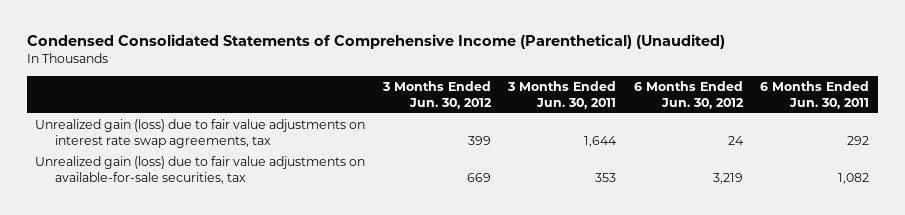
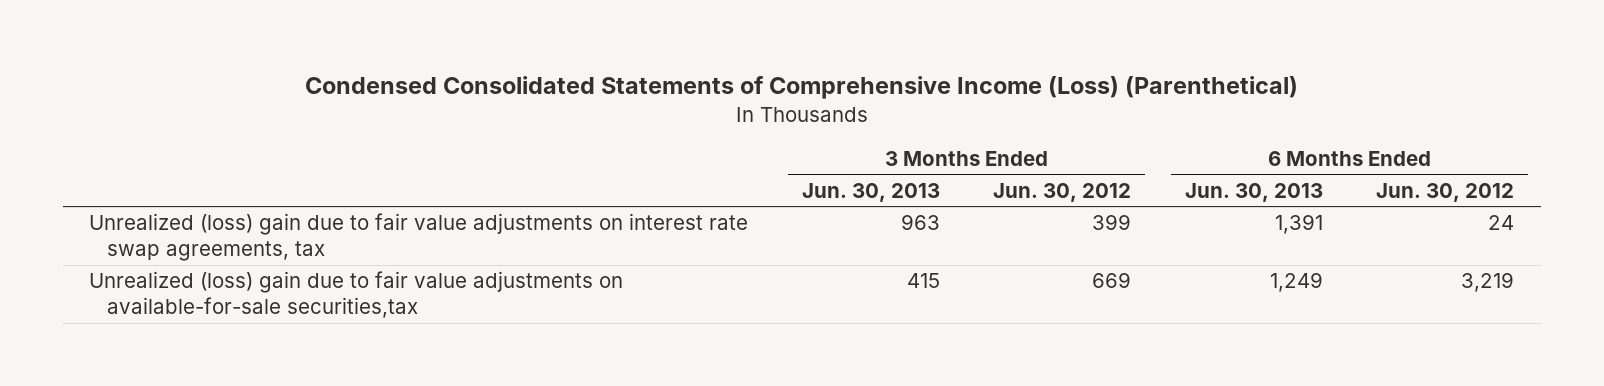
- Condensed Consolidated Statements of Comprehensive Income (Parenthetical) (Unaudited)
+ Condensed Consolidated Statements of Comprehensive Income (Loss) (Parenthetical)
- | 3 Months Ended Jun. 30, 2012 | 3 Months Ended Jun. 30, 2011 | 6 Months Ended Jun. 30, 2012 | 6 Months Ended Jun. 30, 2011
+ | 3 Months Ended Jun. 30, 2013 | 3 Months Ended Jun. 30, 2012 | 6 Months Ended Jun. 30, 2013 | 6 Months Ended Jun. 30, 2012
- Unrealized gain (loss) due to fair value adjustments on interest rate swap agreements, tax | 399 | 1,644 | 24 | 292
- Unrealized gain (loss) due to fair value adjustments on available-for-sale securities, tax | 669 | 353 | 3,219 | 1,082
+ Unrealized (loss) gain due to fair value adjustments on interest rate swap agreements, tax | 963 | 399 | 1,391 | 24
+ Unrealized (loss) gain due to fair value adjustments on available-for-sale securities,tax | 415 | 669 | 1,249 | 3,219

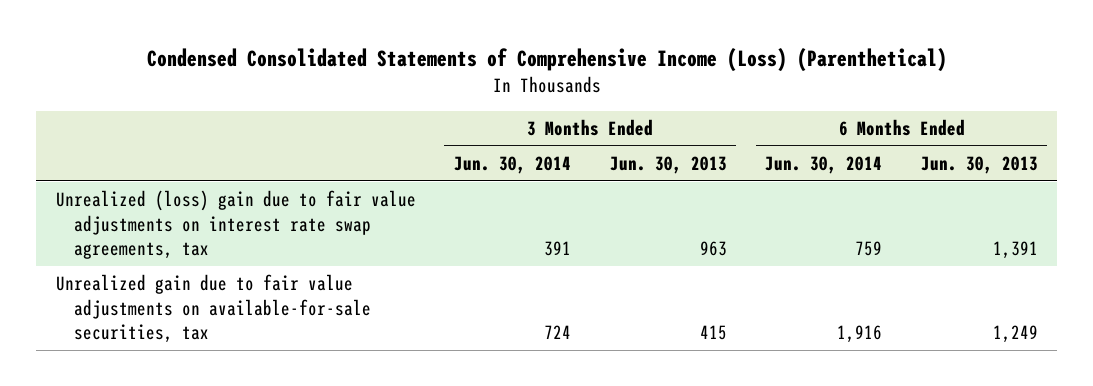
- | 3 Months Ended Jun. 30, 2013 | 3 Months Ended Jun. 30, 2012 | 6 Months Ended Jun. 30, 2013 | 6 Months Ended Jun. 30, 2012
+ | 3 Months Ended Jun. 30, 2014 | 3 Months Ended Jun. 30, 2013 | 6 Months Ended Jun. 30, 2014 | 6 Months Ended Jun. 30, 2013
- Unrealized (loss) gain due to fair value adjustments on available-for-sale securities,tax | 415 | 669 | 1,249 | 3,219
+ Unrealized gain due to fair value adjustments on available-for-sale securities, tax | 724 | 415 | 1,916 | 1,249

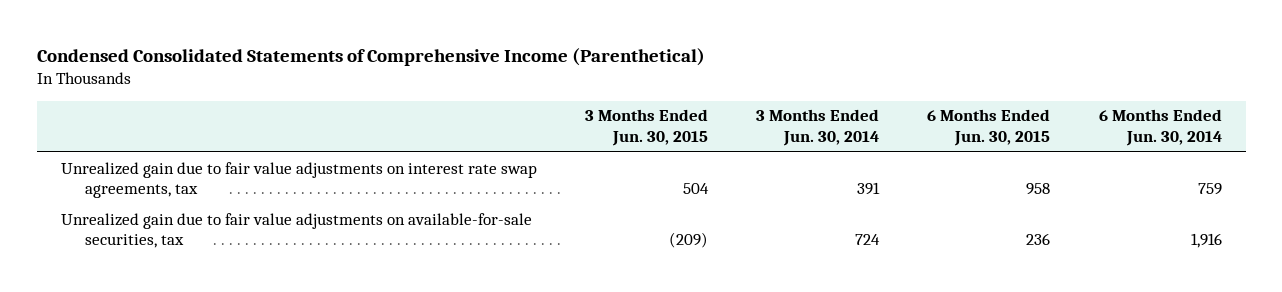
- Condensed Consolidated Statements of Comprehensive Income (Loss) (Parenthetical)
+ Condensed Consolidated Statements of Comprehensive Income (Parenthetical)
- | 3 Months Ended Jun. 30, 2014 | 3 Months Ended Jun. 30, 2013 | 6 Months Ended Jun. 30, 2014 | 6 Months Ended Jun. 30, 2013
+ | 3 Months Ended Jun. 30, 2015 | 3 Months Ended Jun. 30, 2014 | 6 Months Ended Jun. 30, 2015 | 6 Months Ended Jun. 30, 2014
- Unrealized (loss) gain due to fair value adjustments on interest rate swap agreements, tax | 391 | 963 | 759 | 1,391
+ Unrealized gain due to fair value adjustments on interest rate swap agreements, tax | 504 | 391 | 958 | 759

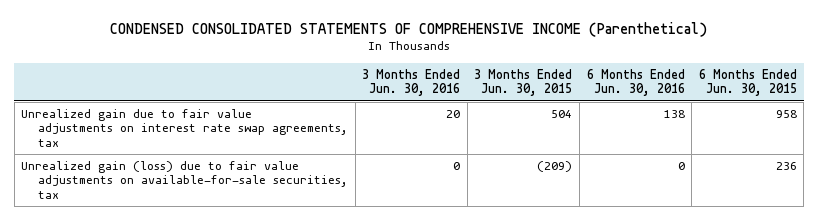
- Condensed Consolidated Statements of Comprehensive Income (Parenthetical)
+ CONDENSED CONSOLIDATED STATEMENTS OF COMPREHENSIVE INCOME (Parenthetical)
- | 3 Months Ended Jun. 30, 2015 | 3 Months Ended Jun. 30, 2014 | 6 Months Ended Jun. 30, 2015 | 6 Months Ended Jun. 30, 2014
+ | 3 Months Ended Jun. 30, 2016 | 3 Months Ended Jun. 30, 2015 | 6 Months Ended Jun. 30, 2016 | 6 Months Ended Jun. 30, 2015
- Unrealized gain due to fair value adjustments on available-for-sale securities, tax | (209) | 724 | 236 | 1,916
+ Unrealized gain (loss) due to fair value adjustments on available-for-sale securities, tax | 0 | (209) | 0 | 236

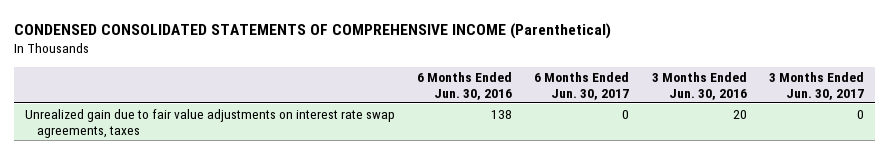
- | 3 Months Ended Jun. 30, 2016 | 3 Months Ended Jun. 30, 2015 | 6 Months Ended Jun. 30, 2016 | 6 Months Ended Jun. 30, 2015
+ | 6 Months Ended Jun. 30, 2016 | 6 Months Ended Jun. 30, 2017 | 3 Months Ended Jun. 30, 2016 | 3 Months Ended Jun. 30, 2017
- Unrealized gain due to fair value adjustments on interest rate swap agreements, tax | 20 | 504 | 138 | 958
- Unrealized gain (loss) due to fair value adjustments on available-for-sale securities, tax | 0 | (209) | 0 | 236
+ Unrealized gain due to fair value adjustments on interest rate swap agreements, taxes | 138 | 0 | 20 | 0

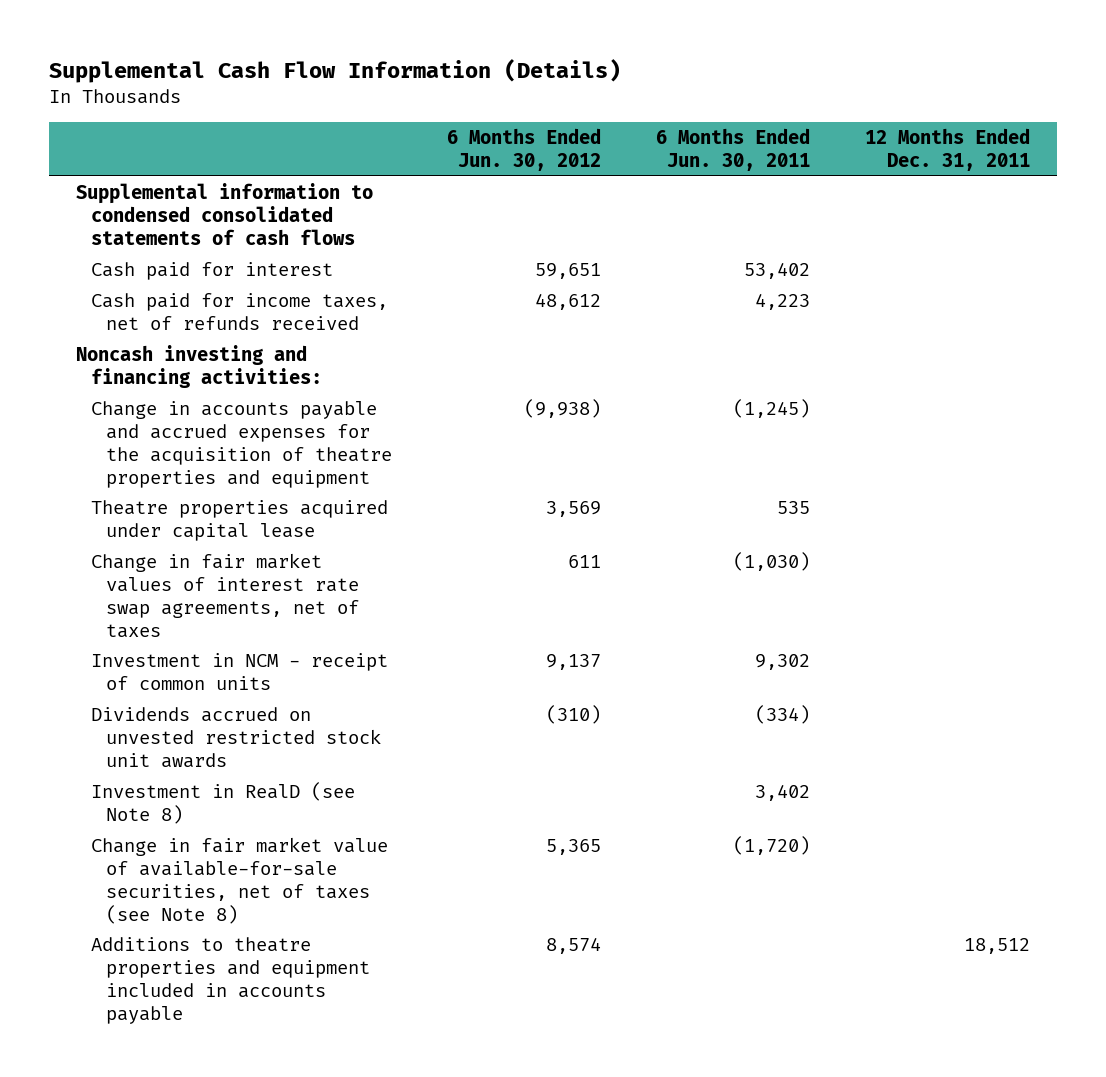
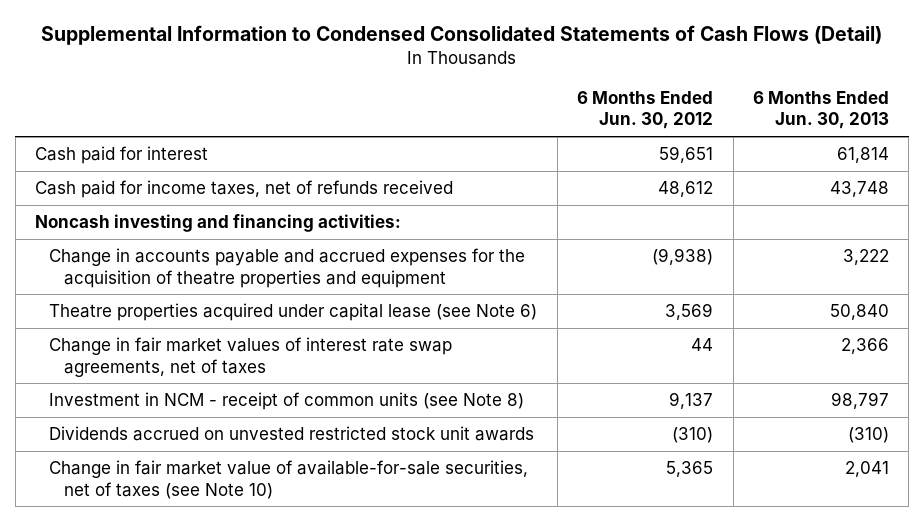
- Supplemental Cash Flow Information (Details)
+ Supplemental Information to Condensed Consolidated Statements of Cash Flows (Detail)
- | 6 Months Ended Jun. 30, 2012 | 6 Months Ended Jun. 30, 2011 | 12 Months Ended Dec. 31, 2011
+ | 6 Months Ended Jun. 30, 2012 | 6 Months Ended Jun. 30, 2013
- Supplemental information to condensed consolidated statements of cash flows
- Theatre properties acquired under capital lease | 3,569 | 535 |
- Change in fair market values of interest rate swap agreements, net of taxes | 611 | (1,030) |
- Investment in NCM - receipt of common units | 9,137 | 9,302 |
+ Theatre properties acquired under capital lease (see Note 6) | 3,569 | 50,840
+ Change in fair market values of interest rate swap agreements, net of taxes | 44 | 2,366
+ Investment in NCM - receipt of common units (see Note 8) | 9,137 | 98,797
- Investment in RealD (see Note 8) | | 3,402 |
- Change in fair market value of available-for-sale securities, net of taxes (see Note 8) | 5,365 | (1,720) |
- Additions to theatre properties and equipment included in accounts payable | 8,574 | | 18,512
+ Change in fair market value of available-for-sale securities, net of taxes (see Note 10) | 5,365 | 2,041

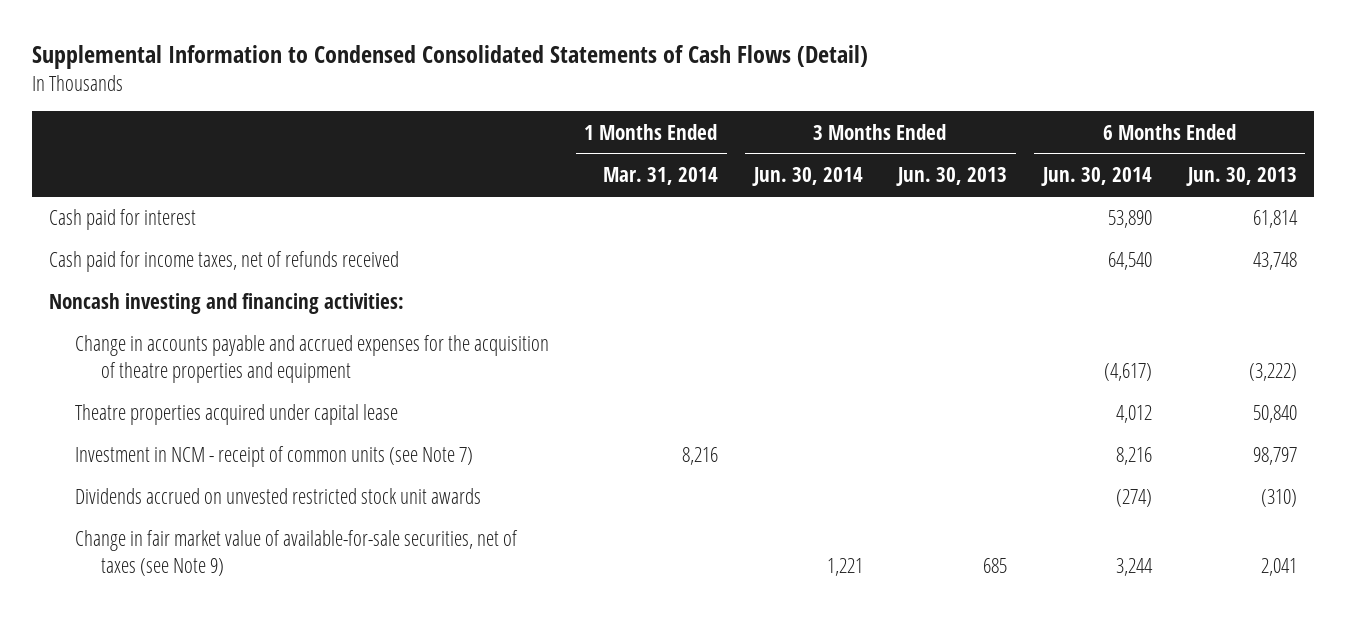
- | 6 Months Ended Jun. 30, 2012 | 6 Months Ended Jun. 30, 2013
+ | 1 Months Ended Mar. 31, 2014 | 3 Months Ended Jun. 30, 2014 | 3 Months Ended Jun. 30, 2013 | 6 Months Ended Jun. 30, 2014 | 6 Months Ended Jun. 30, 2013
- Change in accounts payable and accrued expenses for the acquisition of theatre properties and equipment | (9,938) | 3,222
- Theatre properties acquired under capital lease (see Note 6) | 3,569 | 50,840
- Change in fair market values of interest rate swap agreements, net of taxes | 44 | 2,366
- Investment in NCM - receipt of common units (see Note 8) | 9,137 | 98,797
+ Change in accounts payable and accrued expenses for the acquisition of theatre properties and equipment | | | | (4,617) | (3,222)
+ Theatre properties acquired under capital lease | | | | 4,012 | 50,840
+ Investment in NCM - receipt of common units (see Note 7) | 8,216 | | | 8,216 | 98,797
- Change in fair market value of available-for-sale securities, net of taxes (see Note 10) | 5,365 | 2,041
+ Change in fair market value of available-for-sale securities, net of taxes (see Note 9) | | 1,221 | 685 | 3,244 | 2,041

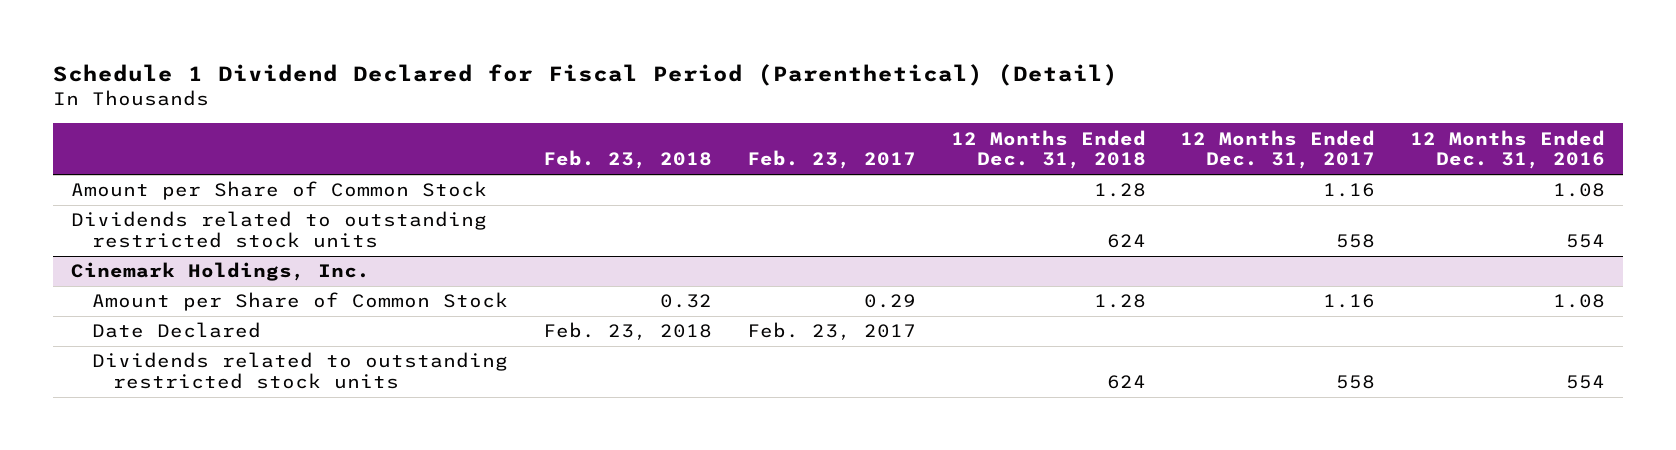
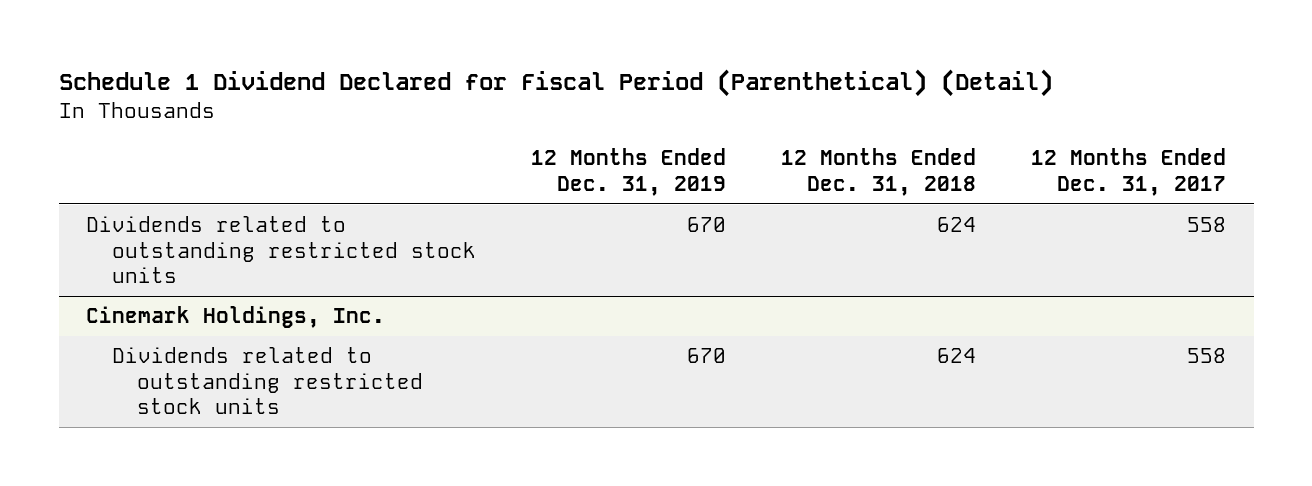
- | Feb. 23, 2018 | Feb. 23, 2017 | 12 Months Ended Dec. 31, 2018 | 12 Months Ended Dec. 31, 2017 | 12 Months Ended Dec. 31, 2016
+ | 12 Months Ended Dec. 31, 2019 | 12 Months Ended Dec. 31, 2018 | 12 Months Ended Dec. 31, 2017
- Amount per Share of Common Stock | | | 1.28 | 1.16 | 1.08
@ Cinemark Holdings, Inc.
- Amount per Share of Common Stock | 0.32 | 0.29 | 1.28 | 1.16 | 1.08
- Date Declared | Feb. 23, 2018 | Feb. 23, 2017 | | |

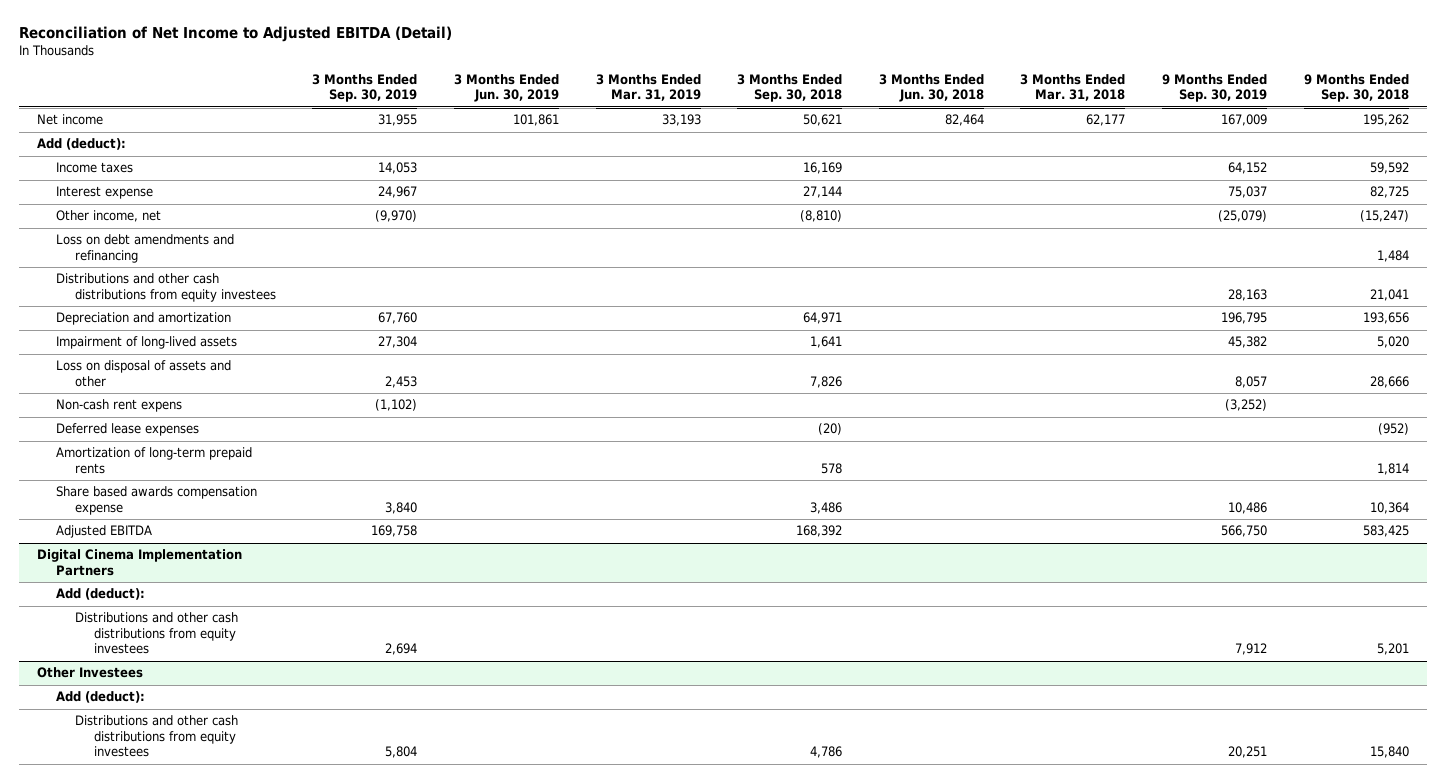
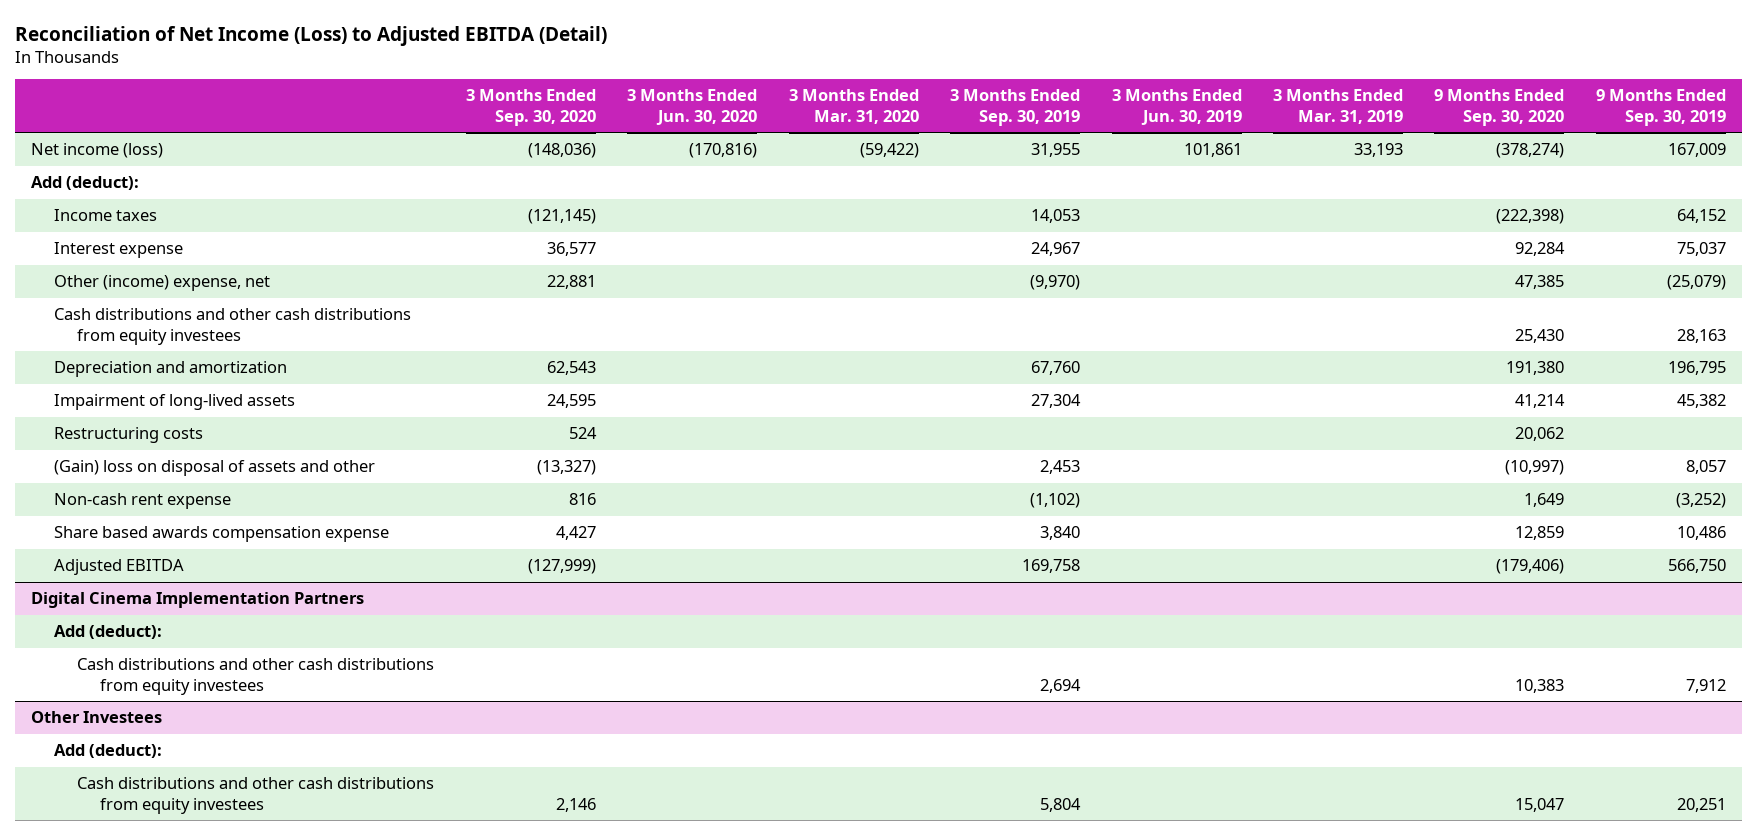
- Reconciliation of Net Income to Adjusted EBITDA (Detail)
+ Reconciliation of Net Income (Loss) to Adjusted EBITDA (Detail)
- | 3 Months Ended Sep. 30, 2019 | 3 Months Ended Jun. 30, 2019 | 3 Months Ended Mar. 31, 2019 | 3 Months Ended Sep. 30, 2018 | 3 Months Ended Jun. 30, 2018 | 3 Months Ended Mar. 31, 2018 | 9 Months Ended Sep. 30, 2019 | 9 Months Ended Sep. 30, 2018
+ | 3 Months Ended Sep. 30, 2020 | 3 Months Ended Jun. 30, 2020 | 3 Months Ended Mar. 31, 2020 | 3 Months Ended Sep. 30, 2019 | 3 Months Ended Jun. 30, 2019 | 3 Months Ended Mar. 31, 2019 | 9 Months Ended Sep. 30, 2020 | 9 Months Ended Sep. 30, 2019
- Net income | 31,955 | 101,861 | 33,193 | 50,621 | 82,464 | 62,177 | 167,009 | 195,262
+ Net income (loss) | (148,036) | (170,816) | (59,422) | 31,955 | 101,861 | 33,193 | (378,274) | 167,009
- Other income, net | (9,970) | | | (8,810) | | | (25,079) | (15,247)
- Loss on debt amendments and refinancing | | | | | | | | 1,484
- Distributions and other cash distributions from equity investees | | | | | | | 28,163 | 21,041
+ Other (income) expense, net | 22,881 | | | (9,970) | | | 47,385 | (25,079)
+ Cash distributions and other cash distributions from equity investees | | | | | | | 25,430 | 28,163
- Loss on disposal of assets and other | 2,453 | | | 7,826 | | | 8,057 | 28,666
- Non-cash rent expens | (1,102) | | | | | | (3,252) |
- Deferred lease expenses | | | | (20) | | | | (952)
- Amortization of long-term prepaid rents | | | | 578 | | | | 1,814
+ Restructuring costs | 524 | | | | | | 20,062 |
+ (Gain) loss on disposal of assets and other | (13,327) | | | 2,453 | | | (10,997) | 8,057
+ Non-cash rent expense | 816 | | | (1,102) | | | 1,649 | (3,252)
@ Digital Cinema Implementation Partners
- Distributions and other cash distributions from equity investees | 2,694 | | | | | | 7,912 | 5,201
+ Cash distributions and other cash distributions from equity investees | | | | 2,694 | | | 10,383 | 7,912
@ Other Investees
- Distributions and other cash distributions from equity investees | 5,804 | | | 4,786 | | | 20,251 | 15,840
+ Cash distributions and other cash distributions from equity investees | 2,146 | | | 5,804 | | | 15,047 | 20,251

